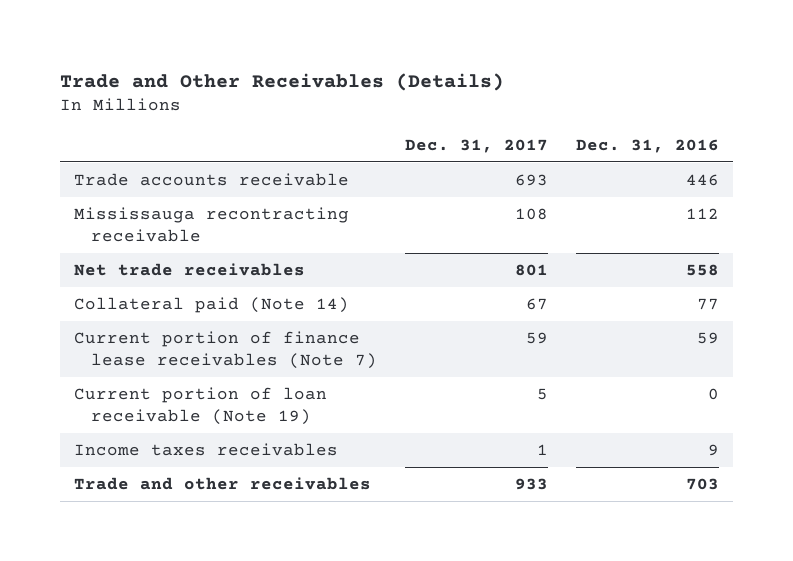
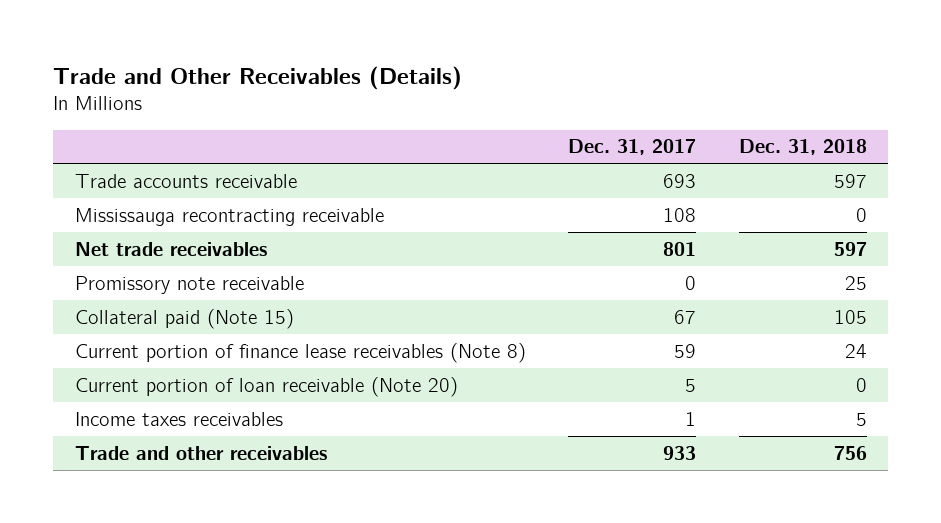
- | Dec. 31, 2017 | Dec. 31, 2016
+ | Dec. 31, 2017 | Dec. 31, 2018
- Collateral paid (Note 14) | 67 | 77
- Current portion of finance lease receivables (Note 7) | 59 | 59
- Current portion of loan receivable (Note 19) | 5 | 0
+ Promissory note receivable | 0 | 25
+ Collateral paid (Note 15) | 67 | 105
+ Current portion of finance lease receivables (Note 8) | 59 | 24
+ Current portion of loan receivable (Note 20) | 5 | 0

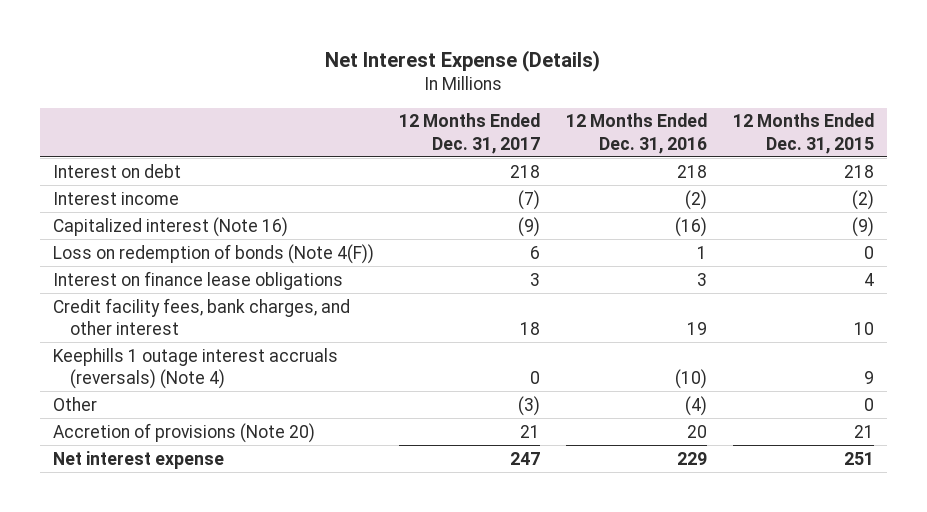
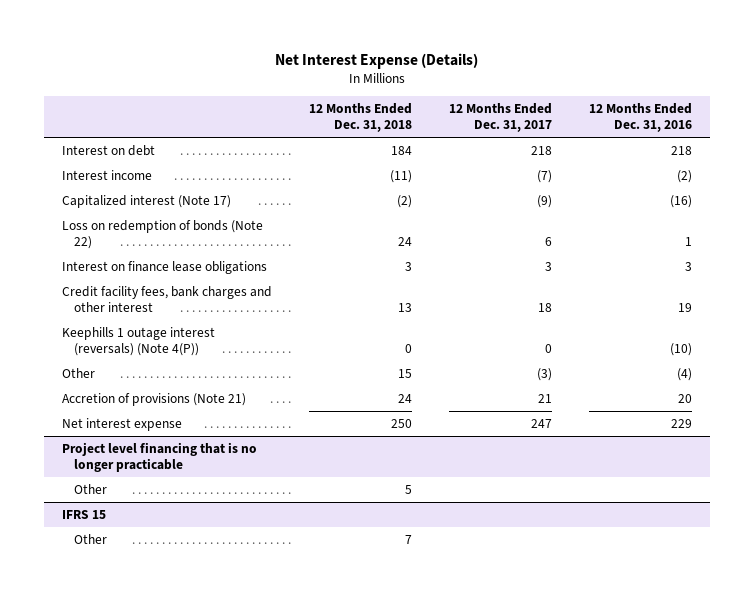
- | 12 Months Ended Dec. 31, 2017 | 12 Months Ended Dec. 31, 2016 | 12 Months Ended Dec. 31, 2015
+ | 12 Months Ended Dec. 31, 2018 | 12 Months Ended Dec. 31, 2017 | 12 Months Ended Dec. 31, 2016
- Capitalized interest (Note 16) | (9) | (16) | (9)
- Loss on redemption of bonds (Note 4(F)) | 6 | 1 | 0
+ Capitalized interest (Note 17) | (2) | (9) | (16)
+ Loss on redemption of bonds (Note 22) | 24 | 6 | 1
- Credit facility fees, bank charges, and other interest | 18 | 19 | 10
- Keephills 1 outage interest accruals (reversals) (Note 4) | 0 | (10) | 9
+ Credit facility fees, bank charges and other interest | 13 | 18 | 19
+ Keephills 1 outage interest (reversals) (Note 4(P)) | 0 | 0 | (10)
- Accretion of provisions (Note 20) | 21 | 20 | 21
+ Accretion of provisions (Note 21) | 24 | 21 | 20
+ Project level financing that is no longer practicable
+ Other | 5 | |
+ IFRS 15
+ Other | 7 | |

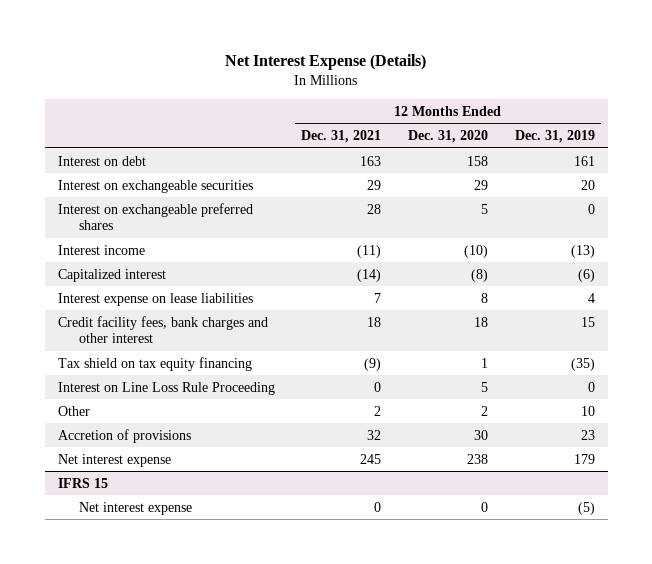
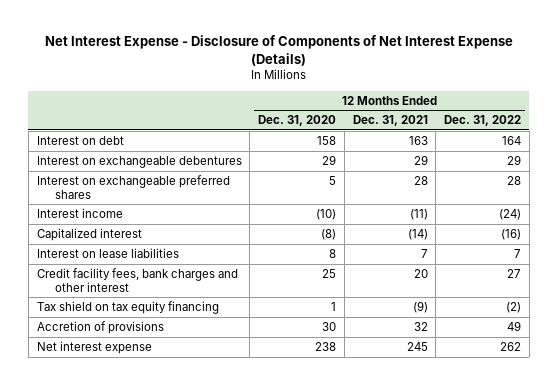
- Net Interest Expense (Details)
+ Net Interest Expense - Disclosure of Components of Net Interest Expense (Details)
- | 12 Months Ended Dec. 31, 2021 | 12 Months Ended Dec. 31, 2020 | 12 Months Ended Dec. 31, 2019
+ | 12 Months Ended Dec. 31, 2020 | 12 Months Ended Dec. 31, 2021 | 12 Months Ended Dec. 31, 2022
- Interest on exchangeable securities | 29 | 29 | 20
+ Interest on exchangeable debentures | 29 | 29 | 29
- Interest expense on lease liabilities | 7 | 8 | 4
- Credit facility fees, bank charges and other interest | 18 | 18 | 15
+ Interest on lease liabilities | 8 | 7 | 7
+ Credit facility fees, bank charges and other interest | 25 | 20 | 27
- Interest on Line Loss Rule Proceeding | 0 | 5 | 0
- Other | 2 | 2 | 10
- IFRS 15
- Net interest expense | 0 | 0 | (5)

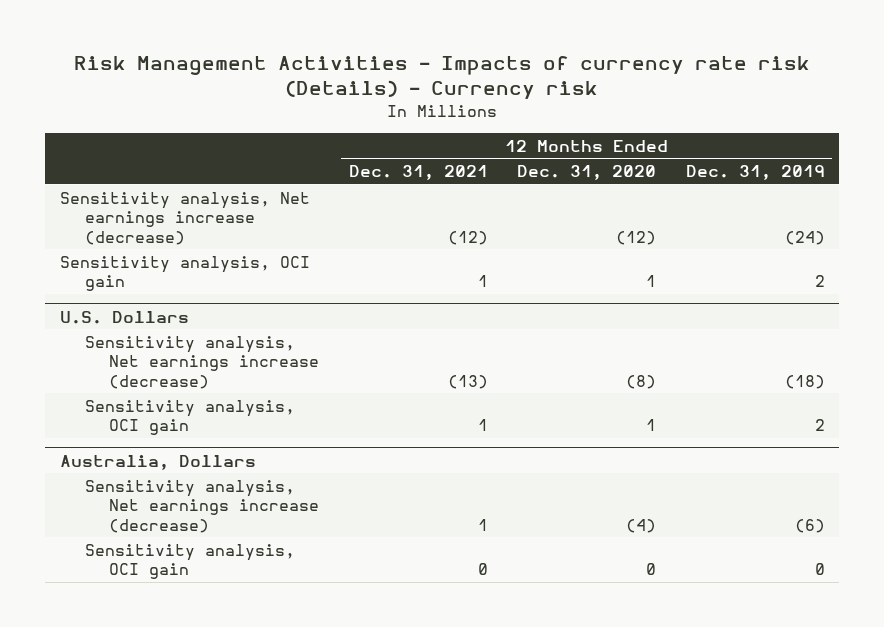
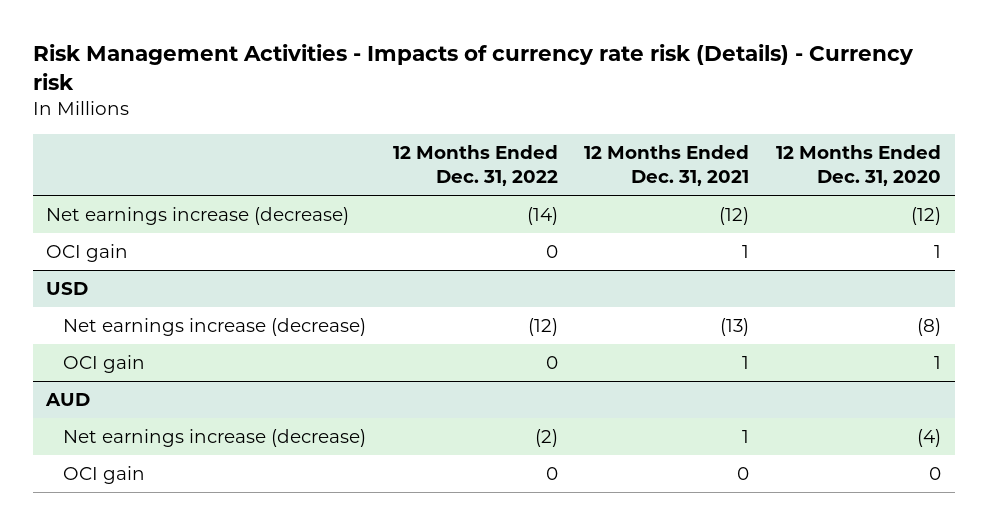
- | 12 Months Ended Dec. 31, 2021 | 12 Months Ended Dec. 31, 2020 | 12 Months Ended Dec. 31, 2019
+ | 12 Months Ended Dec. 31, 2022 | 12 Months Ended Dec. 31, 2021 | 12 Months Ended Dec. 31, 2020
- Sensitivity analysis, Net earnings increase (decrease) | (12) | (12) | (24)
- Sensitivity analysis, OCI gain | 1 | 1 | 2
- U.S. Dollars
- Sensitivity analysis, Net earnings increase (decrease) | (13) | (8) | (18)
- Sensitivity analysis, OCI gain | 1 | 1 | 2
- Australia, Dollars
- Sensitivity analysis, Net earnings increase (decrease) | 1 | (4) | (6)
- Sensitivity analysis, OCI gain | 0 | 0 | 0
+ Net earnings increase (decrease) | (14) | (12) | (12)
+ OCI gain | 0 | 1 | 1
+ USD
+ Net earnings increase (decrease) | (12) | (13) | (8)
+ OCI gain | 0 | 1 | 1
+ AUD
+ Net earnings increase (decrease) | (2) | 1 | (4)
+ OCI gain | 0 | 0 | 0

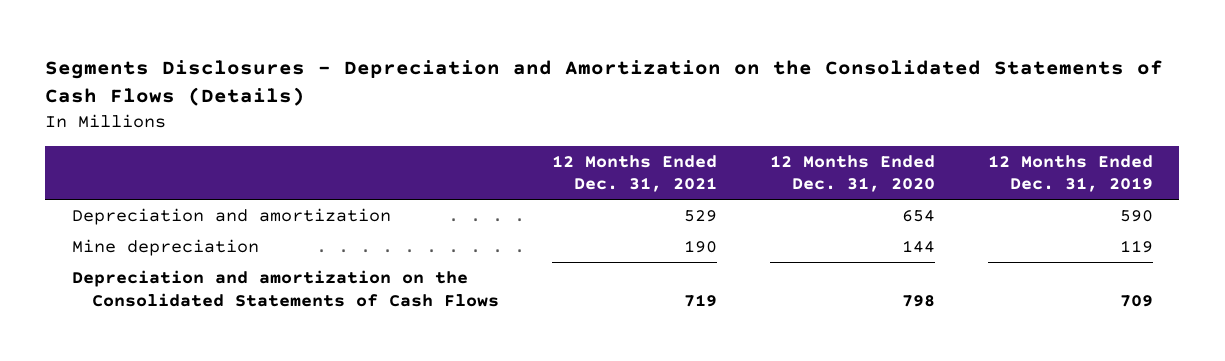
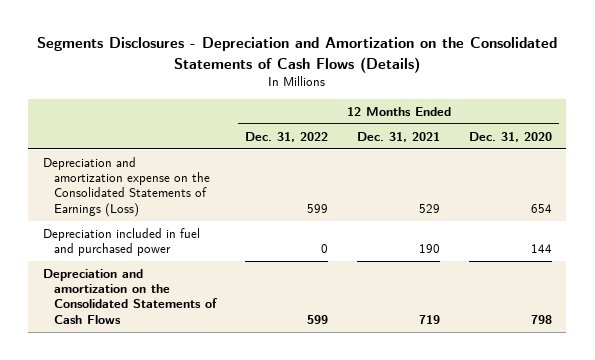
- | 12 Months Ended Dec. 31, 2021 | 12 Months Ended Dec. 31, 2020 | 12 Months Ended Dec. 31, 2019
+ | 12 Months Ended Dec. 31, 2022 | 12 Months Ended Dec. 31, 2021 | 12 Months Ended Dec. 31, 2020
- Depreciation and amortization | 529 | 654 | 590
- Mine depreciation | 190 | 144 | 119
+ Depreciation and amortization expense on the Consolidated Statements of Earnings (Loss) | 599 | 529 | 654
+ Depreciation included in fuel and purchased power | 0 | 190 | 144

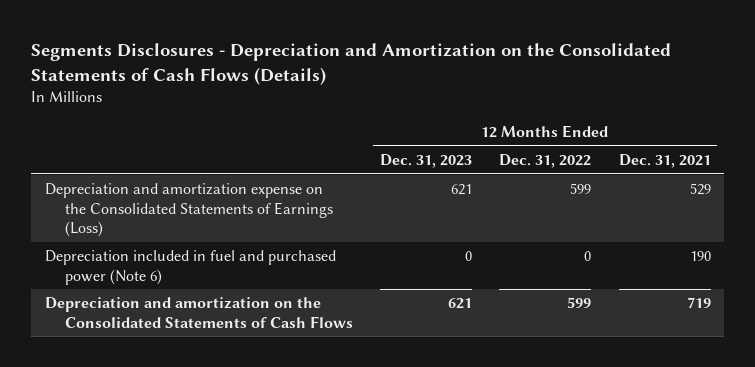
- | 12 Months Ended Dec. 31, 2022 | 12 Months Ended Dec. 31, 2021 | 12 Months Ended Dec. 31, 2020
+ | 12 Months Ended Dec. 31, 2023 | 12 Months Ended Dec. 31, 2022 | 12 Months Ended Dec. 31, 2021
- Depreciation included in fuel and purchased power | 0 | 190 | 144
+ Depreciation included in fuel and purchased power (Note 6) | 0 | 0 | 190

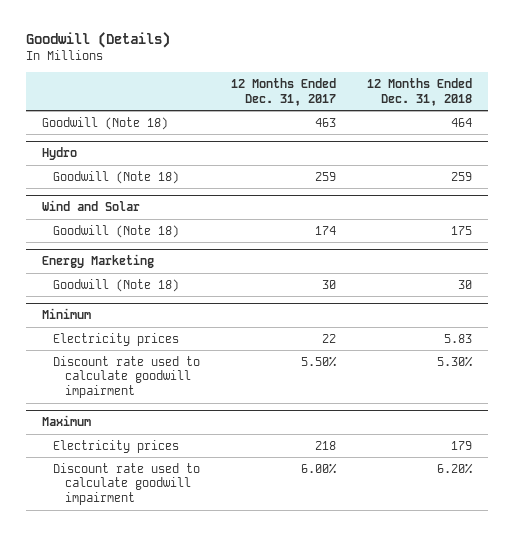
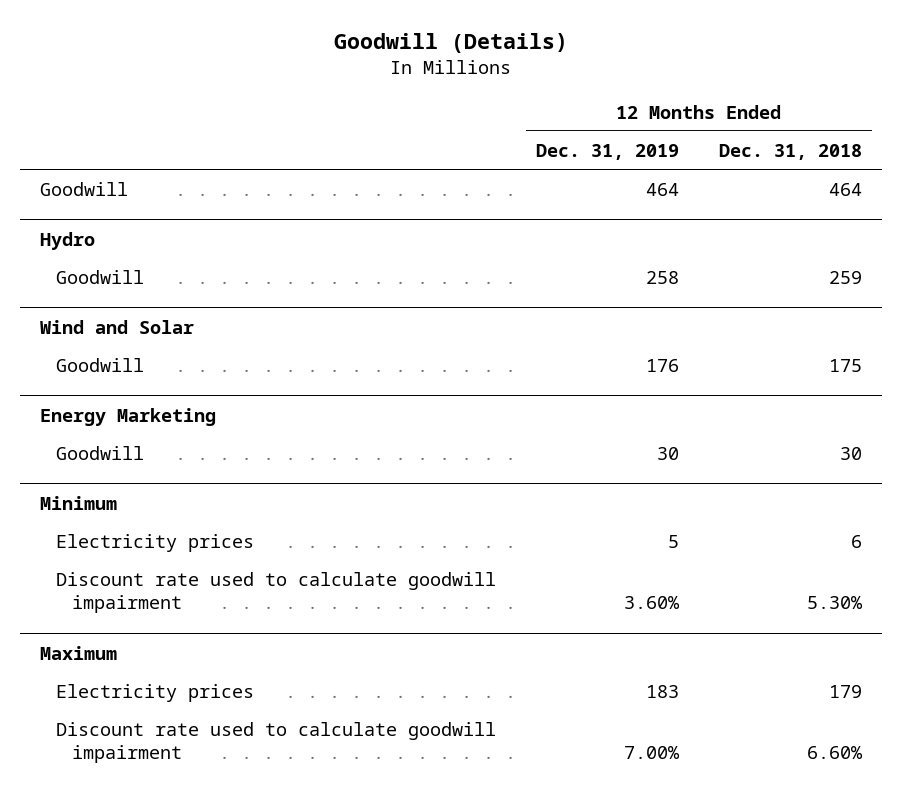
- | 12 Months Ended Dec. 31, 2017 | 12 Months Ended Dec. 31, 2018
+ | 12 Months Ended Dec. 31, 2019 | 12 Months Ended Dec. 31, 2018
- Goodwill (Note 18) | 463 | 464
+ Goodwill | 464 | 464
@ Hydro
- Goodwill (Note 18) | 259 | 259
+ Goodwill | 258 | 259
@ Wind and Solar
- Goodwill (Note 18) | 174 | 175
+ Goodwill | 176 | 175
@ Energy Marketing
- Goodwill (Note 18) | 30 | 30
+ Goodwill | 30 | 30
@ Minimum
- Electricity prices | 22 | 5.83
+ Electricity prices | 5 | 6
@ Maximum
- Discount rate used to calculate goodwill impairment | 6.00% | 6.20%
+ Discount rate used to calculate goodwill impairment | 7.00% | 6.60%

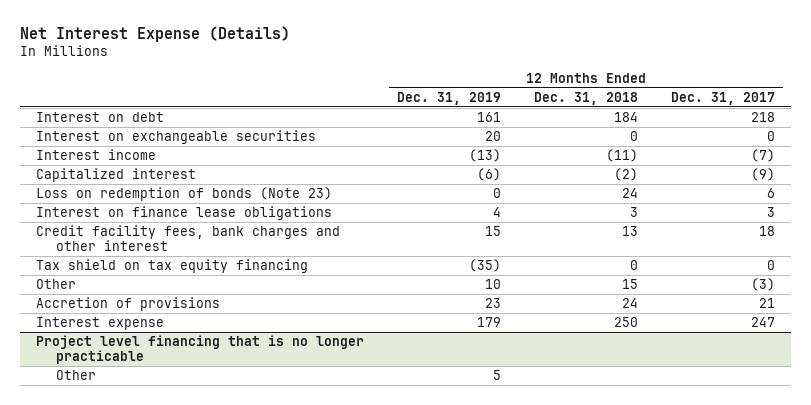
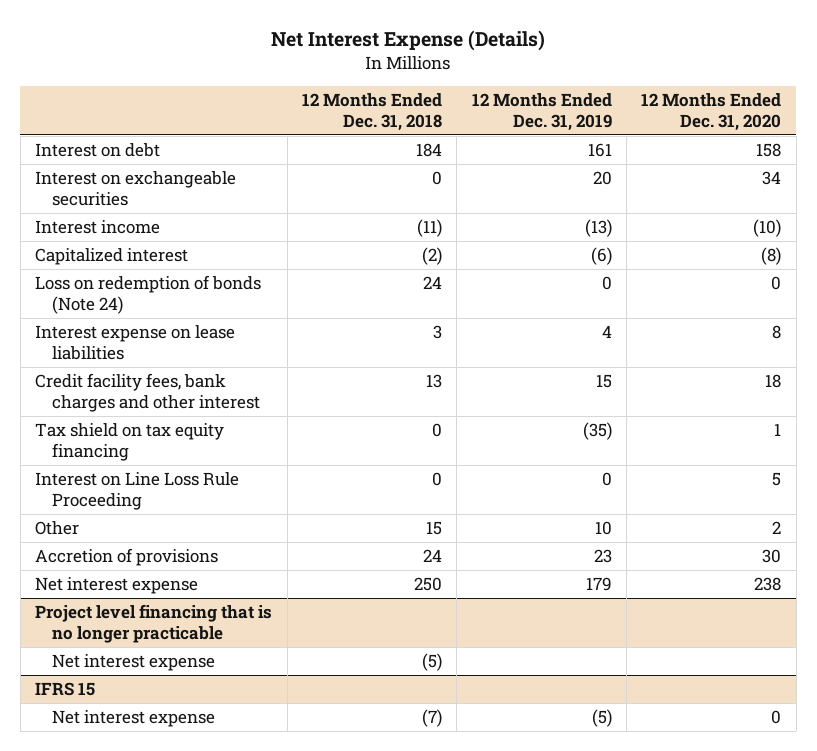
- | 12 Months Ended Dec. 31, 2019 | 12 Months Ended Dec. 31, 2018 | 12 Months Ended Dec. 31, 2017
+ | 12 Months Ended Dec. 31, 2018 | 12 Months Ended Dec. 31, 2019 | 12 Months Ended Dec. 31, 2020
- Loss on redemption of bonds (Note 23) | 0 | 24 | 6
- Interest on finance lease obligations | 4 | 3 | 3
+ Loss on redemption of bonds (Note 24) | 24 | 0 | 0
+ Interest expense on lease liabilities | 3 | 4 | 8
+ Interest on Line Loss Rule Proceeding | 0 | 0 | 5
- Interest expense | 179 | 250 | 247
+ Net interest expense | 250 | 179 | 238
@ Project level financing that is no longer practicable
- Other | 5 | |
+ Net interest expense | (5) | |
+ IFRS 15
+ Net interest expense | (7) | (5) | 0

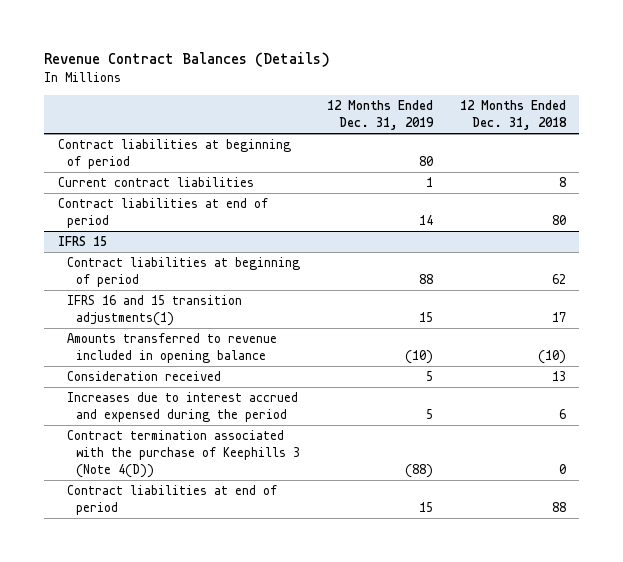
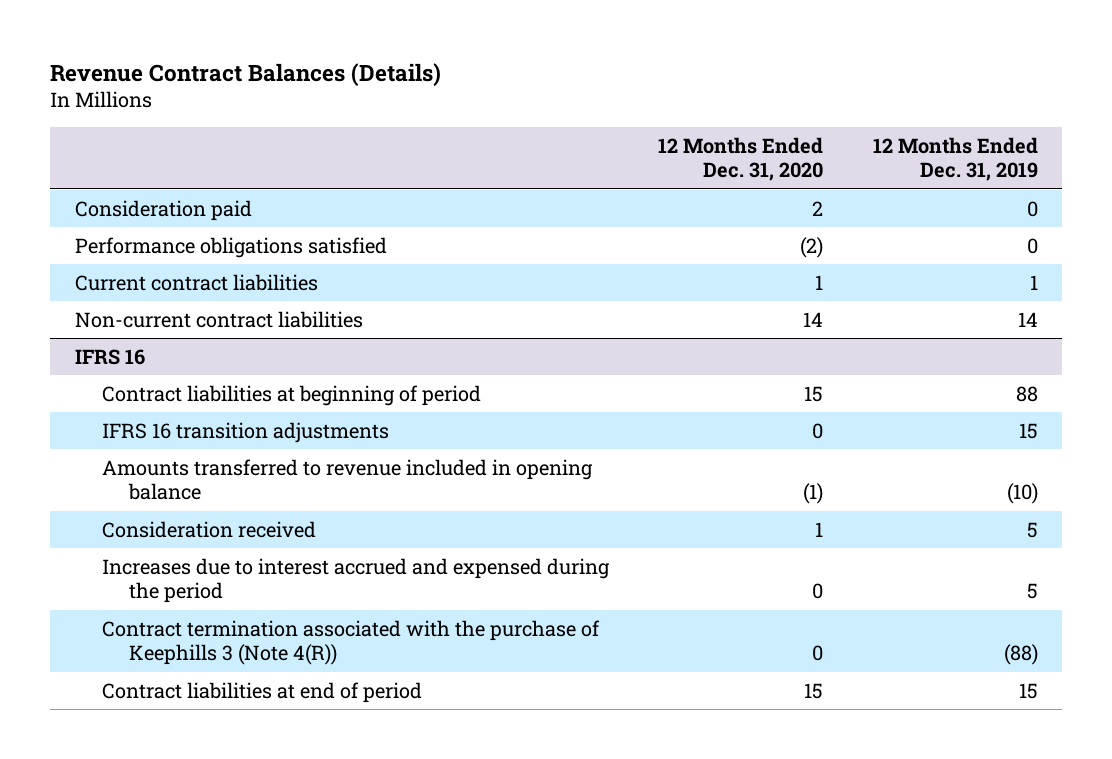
- | 12 Months Ended Dec. 31, 2019 | 12 Months Ended Dec. 31, 2018
+ | 12 Months Ended Dec. 31, 2020 | 12 Months Ended Dec. 31, 2019
- Contract liabilities at beginning of period | 80 |
+ Consideration paid | 2 | 0
+ Performance obligations satisfied | (2) | 0
- Contract liabilities at end of period | 14 | 80
- IFRS 15
+ Non-current contract liabilities | 14 | 14
+ IFRS 16
- IFRS 16 and 15 transition adjustments(1) | 15 | 17
+ IFRS 16 transition adjustments | 0 | 15
- Contract termination associated with the purchase of Keephills 3 (Note 4(D)) | (88) | 0
+ Contract termination associated with the purchase of Keephills 3 (Note 4(R)) | 0 | (88)

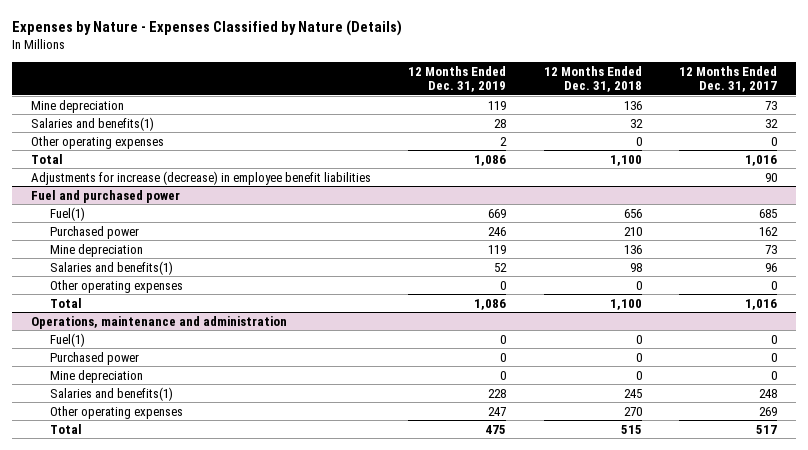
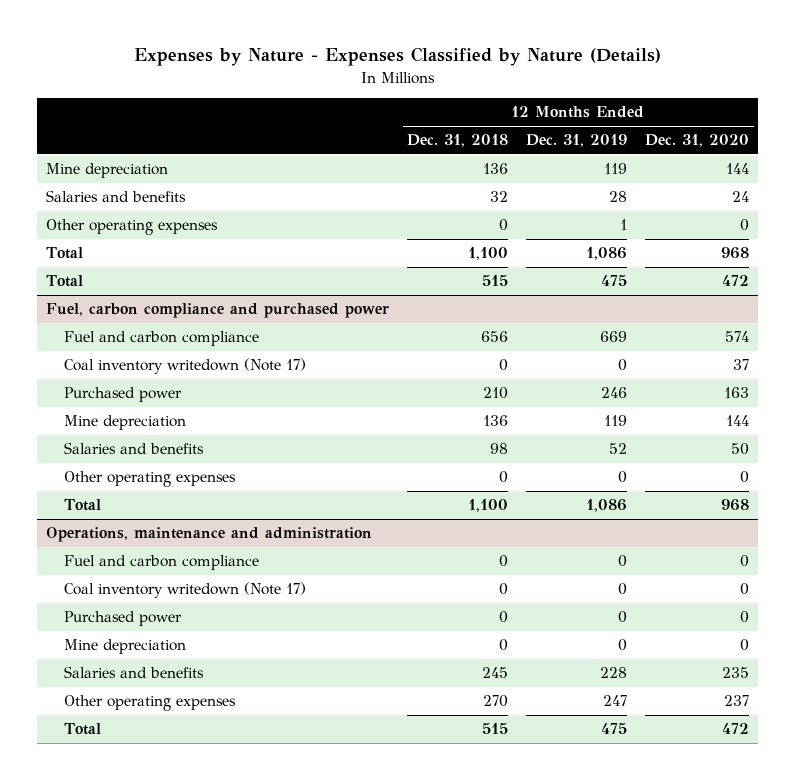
- | 12 Months Ended Dec. 31, 2019 | 12 Months Ended Dec. 31, 2018 | 12 Months Ended Dec. 31, 2017
+ | 12 Months Ended Dec. 31, 2018 | 12 Months Ended Dec. 31, 2019 | 12 Months Ended Dec. 31, 2020
- Salaries and benefits(1) | 28 | 32 | 32
- Other operating expenses | 2 | 0 | 0
+ Salaries and benefits | 32 | 28 | 24
+ Other operating expenses | 0 | 1 | 0
- Adjustments for increase (decrease) in employee benefit liabilities | | | 90
- Fuel and purchased power
- Fuel(1) | 669 | 656 | 685
+ Total | 515 | 475 | 472
+ Fuel, carbon compliance and purchased power
+ Fuel and carbon compliance | 656 | 669 | 574
+ Coal inventory writedown (Note 17) | 0 | 0 | 37
- Salaries and benefits(1) | 52 | 98 | 96
+ Salaries and benefits | 98 | 52 | 50
@ Operations, maintenance and administration
- Fuel(1) | 0 | 0 | 0
+ Fuel and carbon compliance | 0 | 0 | 0
+ Coal inventory writedown (Note 17) | 0 | 0 | 0
- Salaries and benefits(1) | 228 | 245 | 248
+ Salaries and benefits | 245 | 228 | 235

